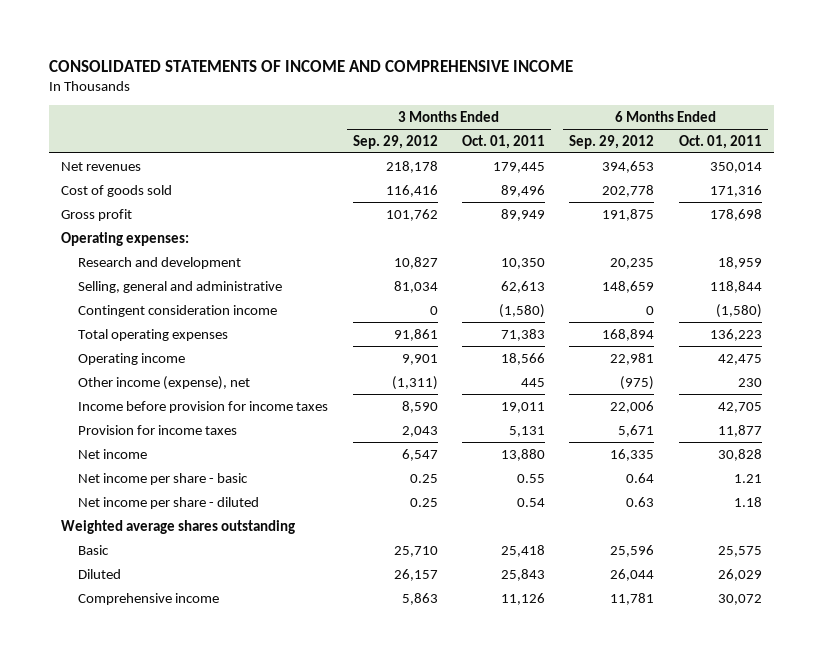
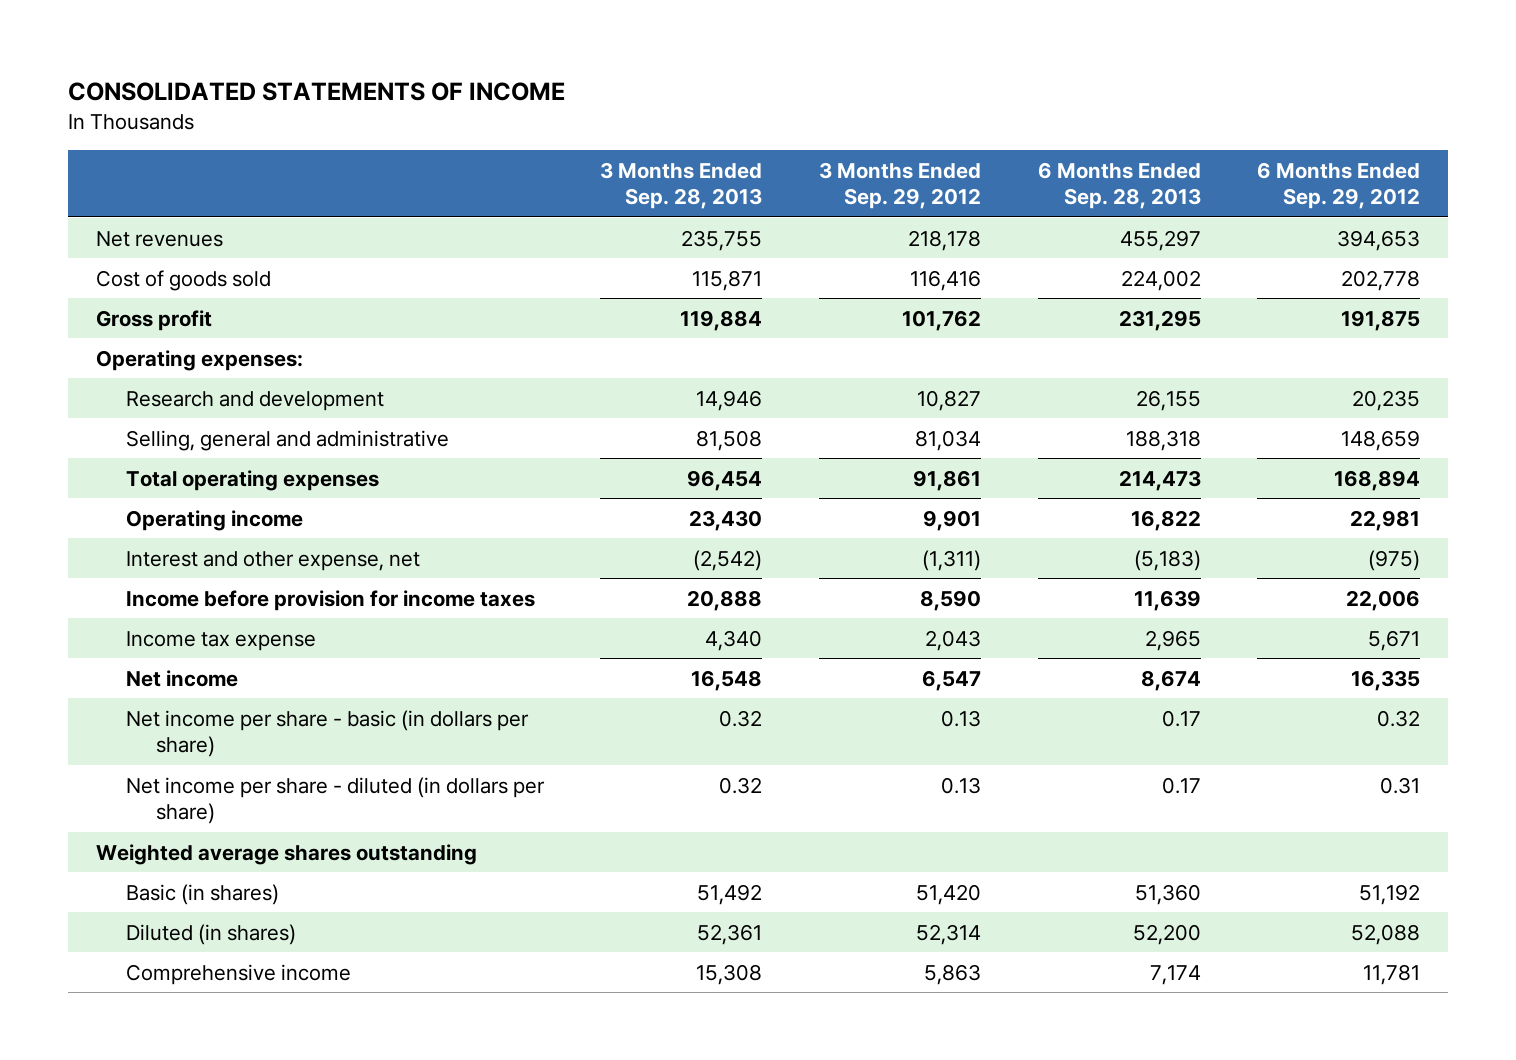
- CONSOLIDATED STATEMENTS OF INCOME AND COMPREHENSIVE INCOME
+ CONSOLIDATED STATEMENTS OF INCOME
- | 3 Months Ended Sep. 29, 2012 | 3 Months Ended Oct. 01, 2011 | 6 Months Ended Sep. 29, 2012 | 6 Months Ended Oct. 01, 2011
+ | 3 Months Ended Sep. 28, 2013 | 3 Months Ended Sep. 29, 2012 | 6 Months Ended Sep. 28, 2013 | 6 Months Ended Sep. 29, 2012
- Contingent consideration income | 0 | (1,580) | 0 | (1,580)
- Other income (expense), net | (1,311) | 445 | (975) | 230
+ Interest and other expense, net | (2,542) | (1,311) | (5,183) | (975)
- Provision for income taxes | 2,043 | 5,131 | 5,671 | 11,877
+ Income tax expense | 4,340 | 2,043 | 2,965 | 5,671
- Net income per share - basic | 0.25 | 0.55 | 0.64 | 1.21
- Net income per share - diluted | 0.25 | 0.54 | 0.63 | 1.18
+ Net income per share - basic (in dollars per share) | 0.32 | 0.13 | 0.17 | 0.32
+ Net income per share - diluted (in dollars per share) | 0.32 | 0.13 | 0.17 | 0.31
- Basic | 25,710 | 25,418 | 25,596 | 25,575
- Diluted | 26,157 | 25,843 | 26,044 | 26,029
+ Basic (in shares) | 51,492 | 51,420 | 51,360 | 51,192
+ Diluted (in shares) | 52,361 | 52,314 | 52,200 | 52,088

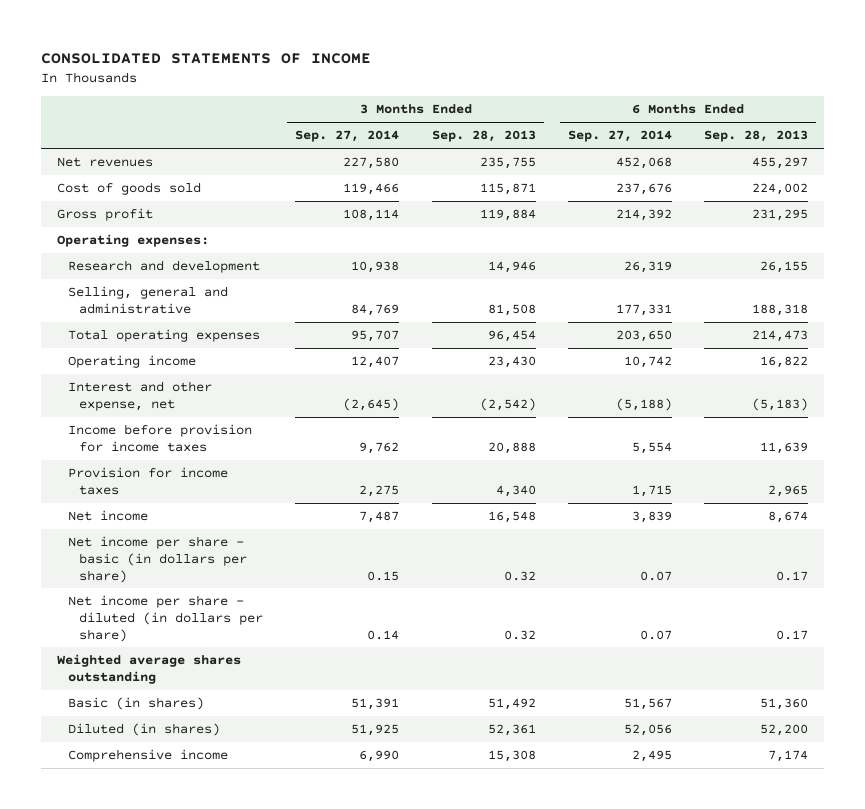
- | 3 Months Ended Sep. 28, 2013 | 3 Months Ended Sep. 29, 2012 | 6 Months Ended Sep. 28, 2013 | 6 Months Ended Sep. 29, 2012
+ | 3 Months Ended Sep. 27, 2014 | 3 Months Ended Sep. 28, 2013 | 6 Months Ended Sep. 27, 2014 | 6 Months Ended Sep. 28, 2013
- Income tax expense | 4,340 | 2,043 | 2,965 | 5,671
+ Provision for income taxes | 2,275 | 4,340 | 1,715 | 2,965

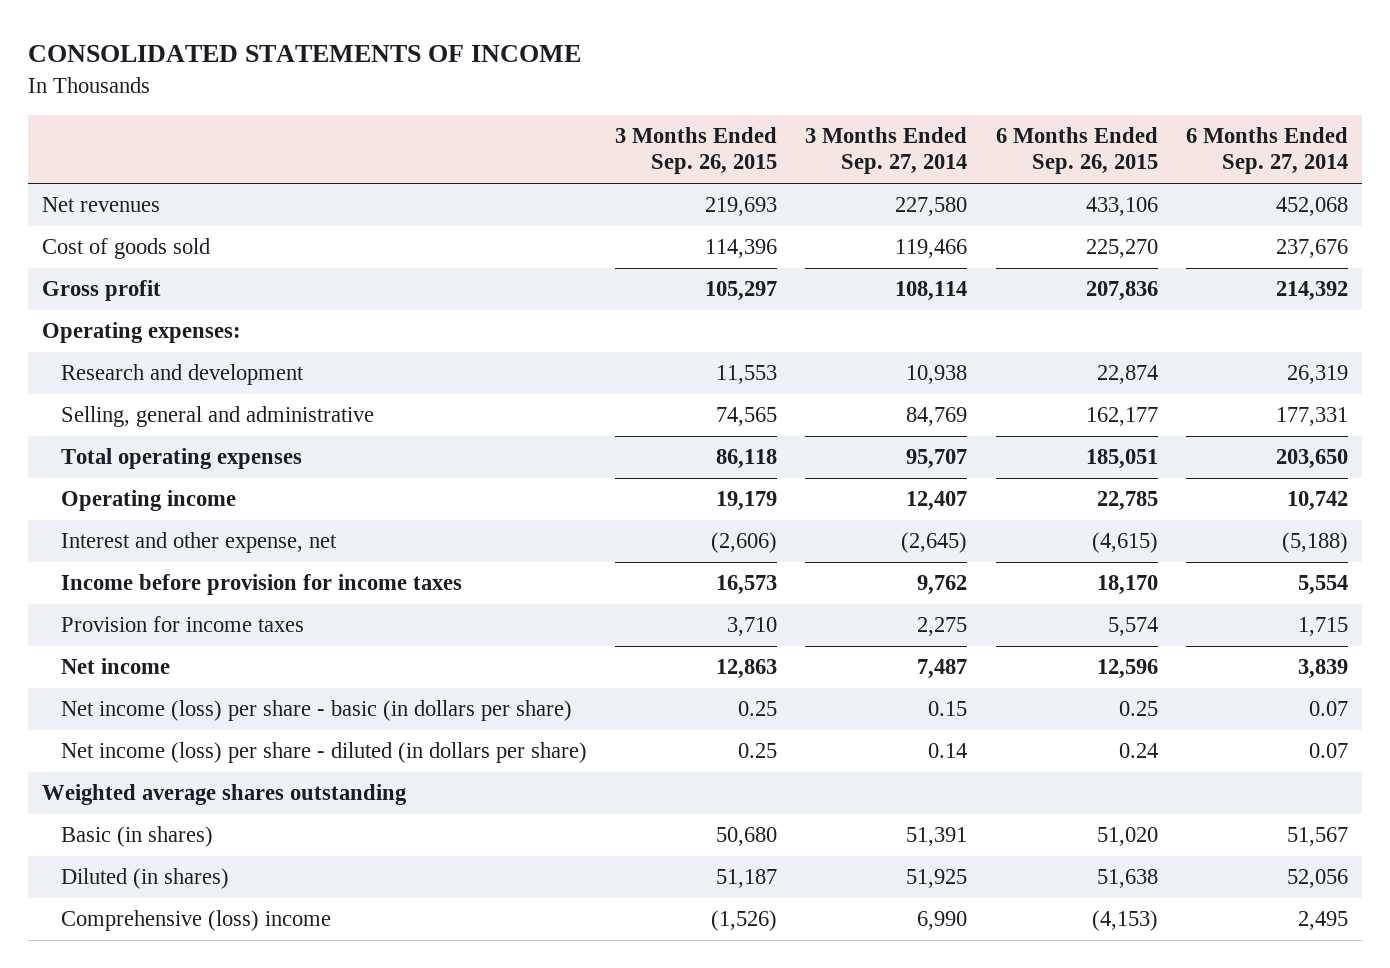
- | 3 Months Ended Sep. 27, 2014 | 3 Months Ended Sep. 28, 2013 | 6 Months Ended Sep. 27, 2014 | 6 Months Ended Sep. 28, 2013
+ | 3 Months Ended Sep. 26, 2015 | 3 Months Ended Sep. 27, 2014 | 6 Months Ended Sep. 26, 2015 | 6 Months Ended Sep. 27, 2014
- Net income per share - basic (in dollars per share) | 0.15 | 0.32 | 0.07 | 0.17
- Net income per share - diluted (in dollars per share) | 0.14 | 0.32 | 0.07 | 0.17
+ Net income (loss) per share - basic (in dollars per share) | 0.25 | 0.15 | 0.25 | 0.07
+ Net income (loss) per share - diluted (in dollars per share) | 0.25 | 0.14 | 0.24 | 0.07
- Comprehensive income | 6,990 | 15,308 | 2,495 | 7,174
+ Comprehensive (loss) income | (1,526) | 6,990 | (4,153) | 2,495

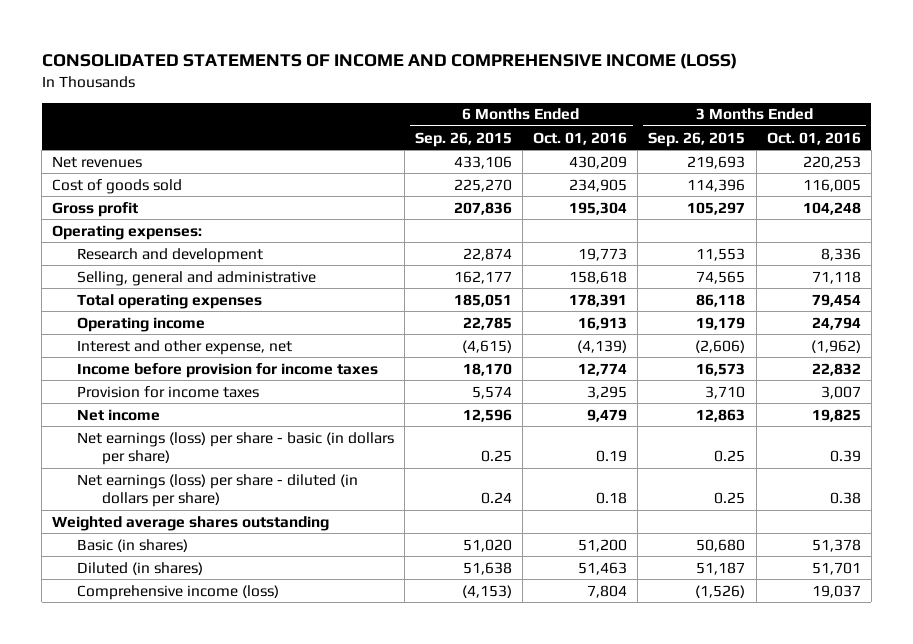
- CONSOLIDATED STATEMENTS OF INCOME
+ CONSOLIDATED STATEMENTS OF INCOME AND COMPREHENSIVE INCOME (LOSS)
- | 3 Months Ended Sep. 26, 2015 | 3 Months Ended Sep. 27, 2014 | 6 Months Ended Sep. 26, 2015 | 6 Months Ended Sep. 27, 2014
+ | 6 Months Ended Sep. 26, 2015 | 6 Months Ended Oct. 01, 2016 | 3 Months Ended Sep. 26, 2015 | 3 Months Ended Oct. 01, 2016
- Net income (loss) per share - basic (in dollars per share) | 0.25 | 0.15 | 0.25 | 0.07
- Net income (loss) per share - diluted (in dollars per share) | 0.25 | 0.14 | 0.24 | 0.07
+ Net earnings (loss) per share - basic (in dollars per share) | 0.25 | 0.19 | 0.25 | 0.39
+ Net earnings (loss) per share - diluted (in dollars per share) | 0.24 | 0.18 | 0.25 | 0.38
- Comprehensive (loss) income | (1,526) | 6,990 | (4,153) | 2,495
+ Comprehensive income (loss) | (4,153) | 7,804 | (1,526) | 19,037

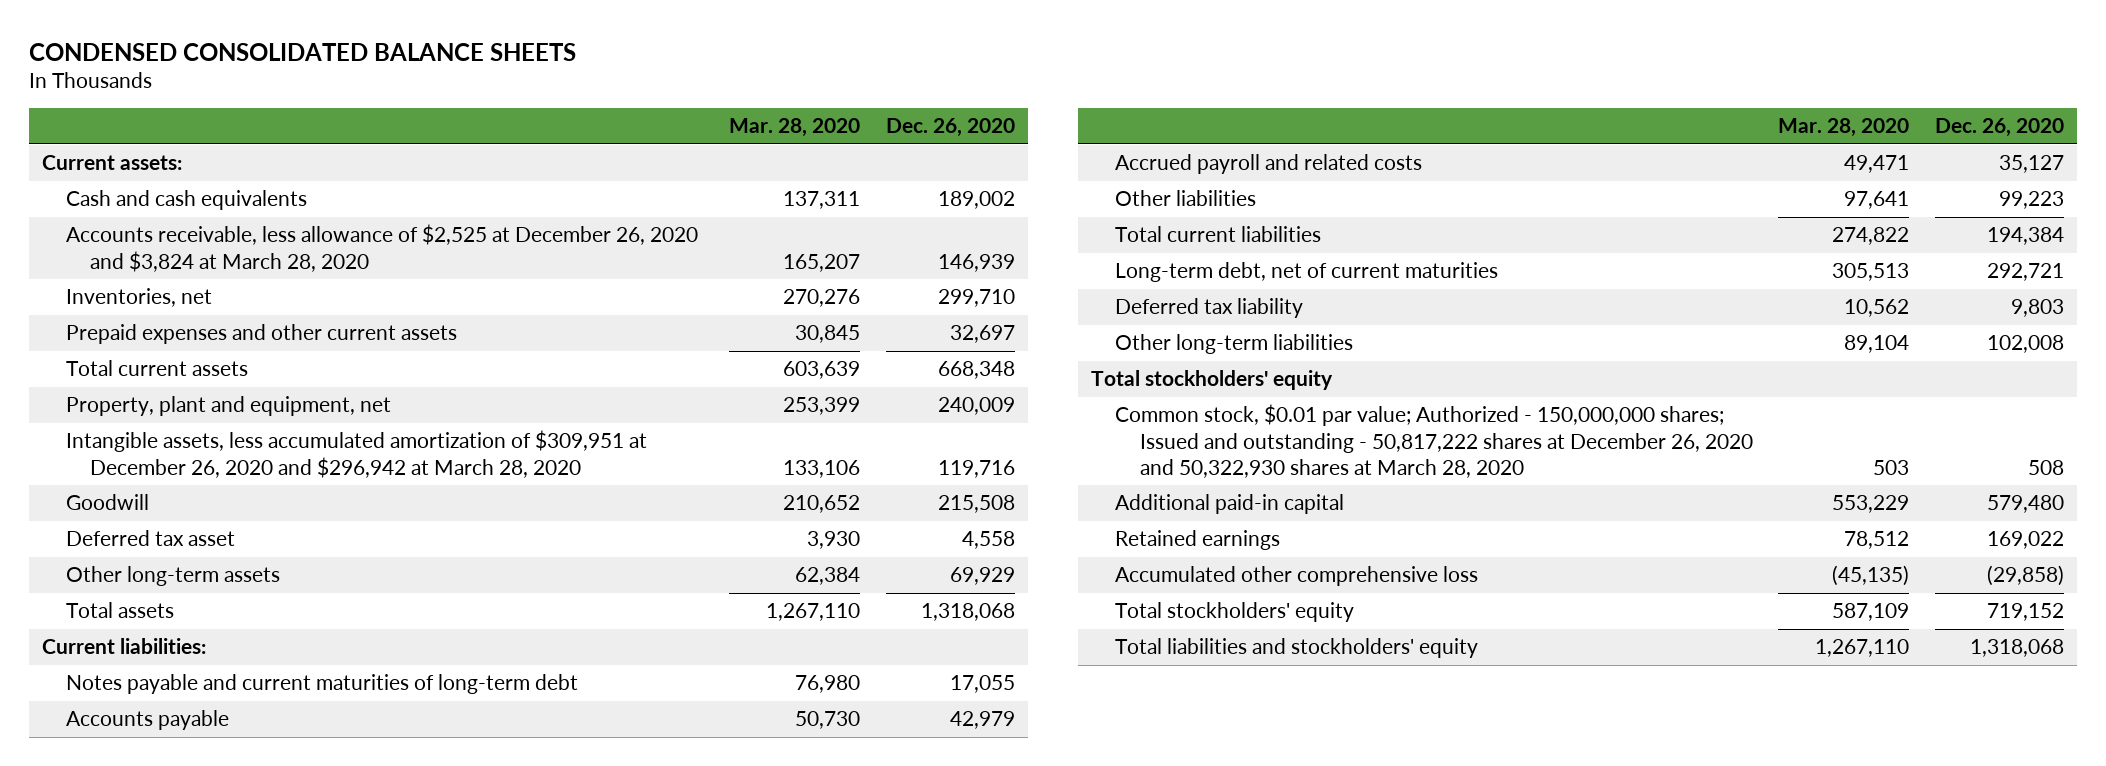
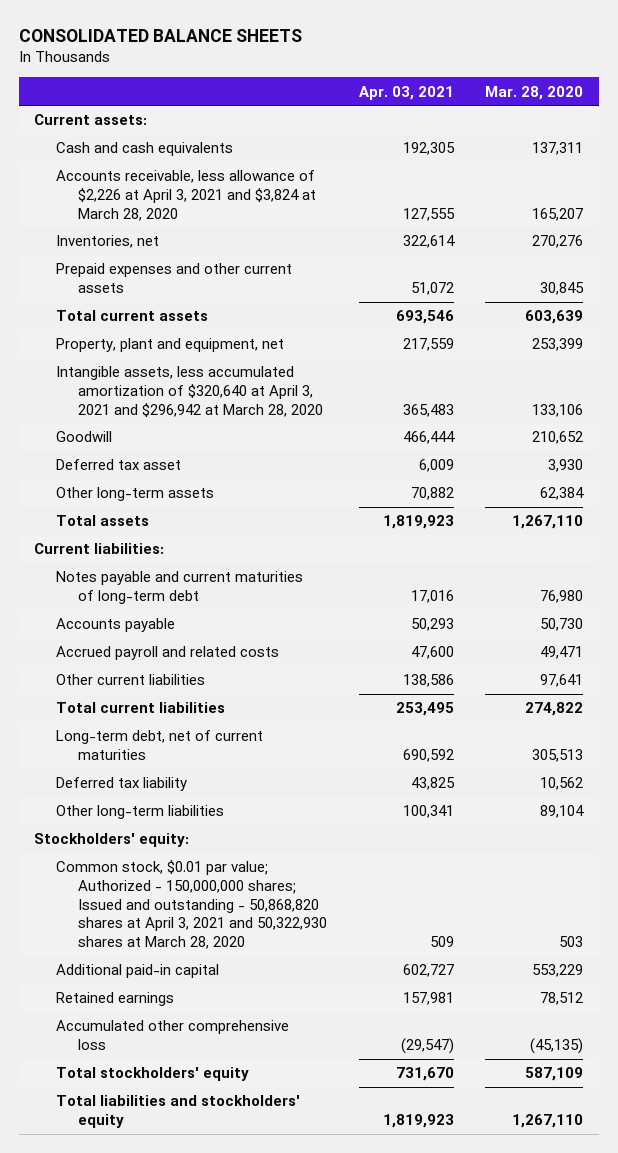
- CONDENSED CONSOLIDATED BALANCE SHEETS
+ CONSOLIDATED BALANCE SHEETS
- | Mar. 28, 2020 | Dec. 26, 2020
+ | Apr. 03, 2021 | Mar. 28, 2020
- Accounts receivable, less allowance of $2,525 at December 26, 2020 and $3,824 at March 28, 2020 | 165,207 | 146,939
+ Accounts receivable, less allowance of $2,226 at April 3, 2021 and $3,824 at March 28, 2020 | 127,555 | 165,207
- Intangible assets, less accumulated amortization of $309,951 at December 26, 2020 and $296,942 at March 28, 2020 | 133,106 | 119,716
+ Intangible assets, less accumulated amortization of $320,640 at April 3, 2021 and $296,942 at March 28, 2020 | 365,483 | 133,106
- Other liabilities | 97,641 | 99,223
+ Other current liabilities | 138,586 | 97,641
- Total stockholders' equity
- Common stock, $0.01 par value; Authorized - 150,000,000 shares; Issued and outstanding - 50,817,222 shares at December 26, 2020 and 50,322,930 shares at March 28, 2020 | 503 | 508
+ Stockholders' equity:
+ Common stock, $0.01 par value; Authorized - 150,000,000 shares; Issued and outstanding - 50,868,820 shares at April 3, 2021 and 50,322,930 shares at March 28, 2020 | 509 | 503

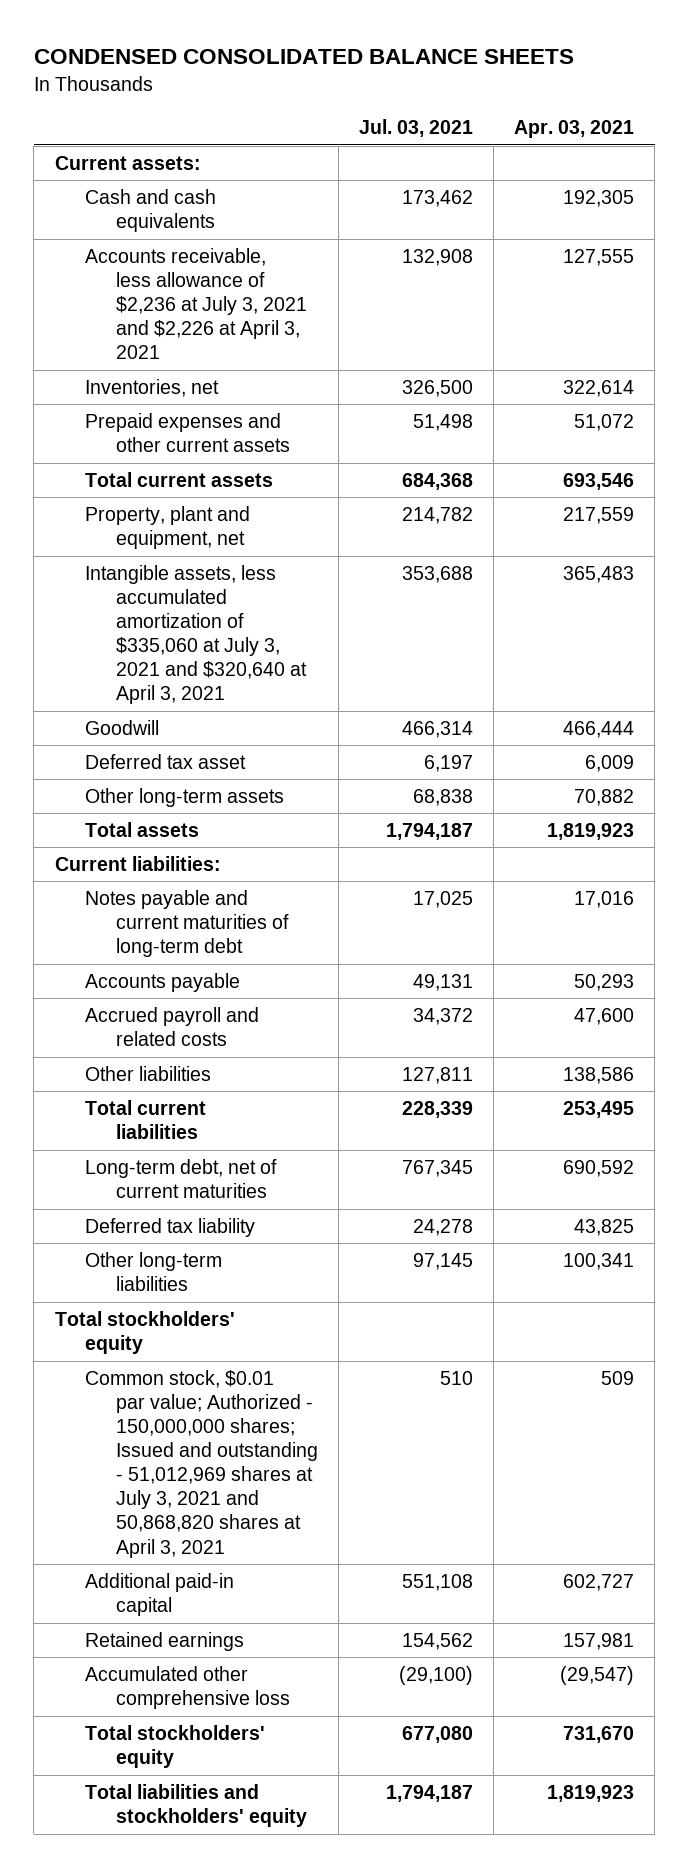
- CONSOLIDATED BALANCE SHEETS
+ CONDENSED CONSOLIDATED BALANCE SHEETS
- | Apr. 03, 2021 | Mar. 28, 2020
+ | Jul. 03, 2021 | Apr. 03, 2021
- Accounts receivable, less allowance of $2,226 at April 3, 2021 and $3,824 at March 28, 2020 | 127,555 | 165,207
+ Accounts receivable, less allowance of $2,236 at July 3, 2021 and $2,226 at April 3, 2021 | 132,908 | 127,555
- Intangible assets, less accumulated amortization of $320,640 at April 3, 2021 and $296,942 at March 28, 2020 | 365,483 | 133,106
+ Intangible assets, less accumulated amortization of $335,060 at July 3, 2021 and $320,640 at April 3, 2021 | 353,688 | 365,483
- Other current liabilities | 138,586 | 97,641
+ Other liabilities | 127,811 | 138,586
- Stockholders' equity:
- Common stock, $0.01 par value; Authorized - 150,000,000 shares; Issued and outstanding - 50,868,820 shares at April 3, 2021 and 50,322,930 shares at March 28, 2020 | 509 | 503
+ Total stockholders' equity
+ Common stock, $0.01 par value; Authorized - 150,000,000 shares; Issued and outstanding - 51,012,969 shares at July 3, 2021 and 50,868,820 shares at April 3, 2021 | 510 | 509

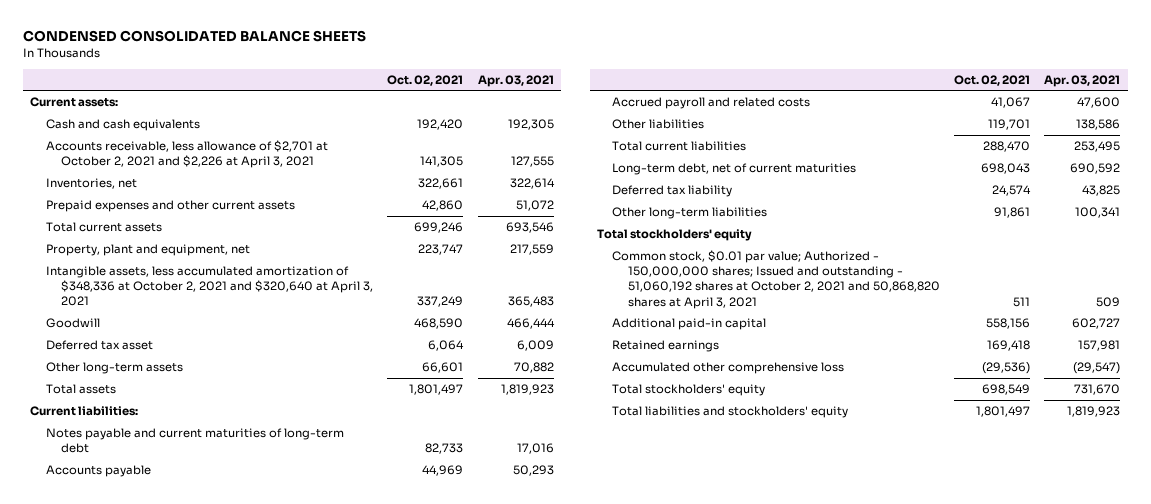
- | Jul. 03, 2021 | Apr. 03, 2021
+ | Oct. 02, 2021 | Apr. 03, 2021
- Accounts receivable, less allowance of $2,236 at July 3, 2021 and $2,226 at April 3, 2021 | 132,908 | 127,555
+ Accounts receivable, less allowance of $2,701 at October 2, 2021 and $2,226 at April 3, 2021 | 141,305 | 127,555
- Intangible assets, less accumulated amortization of $335,060 at July 3, 2021 and $320,640 at April 3, 2021 | 353,688 | 365,483
+ Intangible assets, less accumulated amortization of $348,336 at October 2, 2021 and $320,640 at April 3, 2021 | 337,249 | 365,483
- Common stock, $0.01 par value; Authorized - 150,000,000 shares; Issued and outstanding - 51,012,969 shares at July 3, 2021 and 50,868,820 shares at April 3, 2021 | 510 | 509
+ Common stock, $0.01 par value; Authorized - 150,000,000 shares; Issued and outstanding - 51,060,192 shares at October 2, 2021 and 50,868,820 shares at April 3, 2021 | 511 | 509

